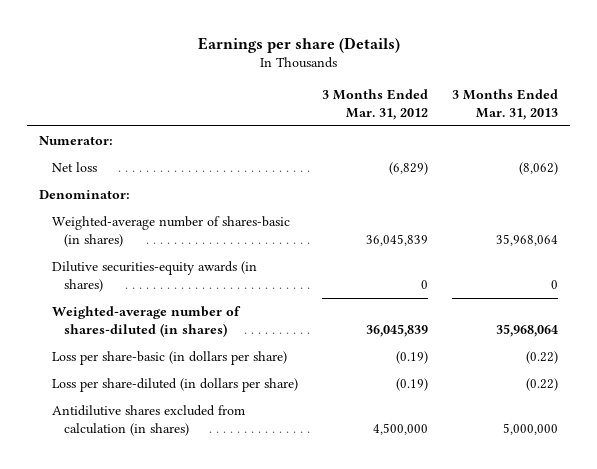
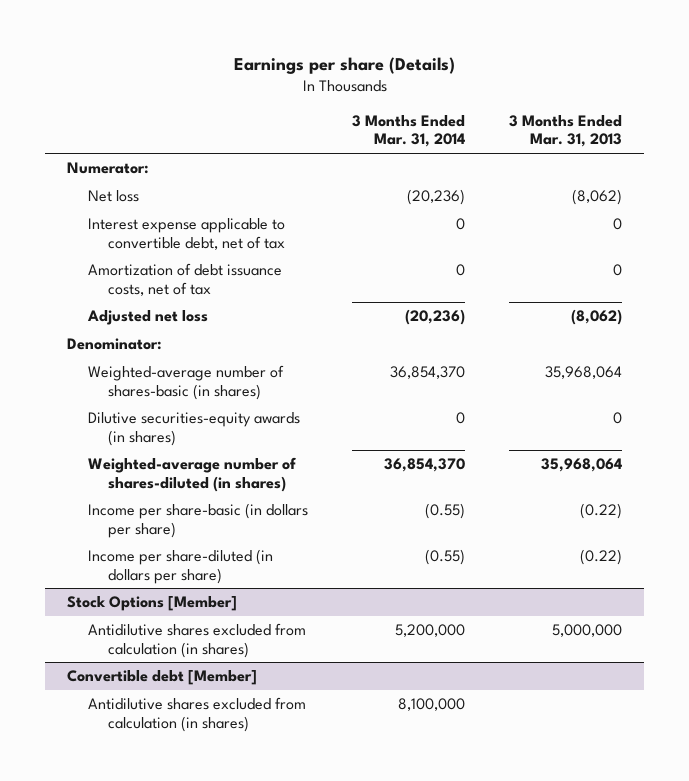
- | 3 Months Ended Mar. 31, 2012 | 3 Months Ended Mar. 31, 2013
+ | 3 Months Ended Mar. 31, 2014 | 3 Months Ended Mar. 31, 2013
+ Interest expense applicable to convertible debt, net of tax | 0 | 0
+ Amortization of debt issuance costs, net of tax | 0 | 0
+ Adjusted net loss | (20,236) | (8,062)
- Loss per share-basic (in dollars per share) | (0.19) | (0.22)
- Loss per share-diluted (in dollars per share) | (0.19) | (0.22)
+ Income per share-basic (in dollars per share) | (0.55) | (0.22)
+ Income per share-diluted (in dollars per share) | (0.55) | (0.22)
+ Stock Options [Member]
+ Convertible debt [Member]
+ Antidilutive shares excluded from calculation (in shares) | 8,100,000 |

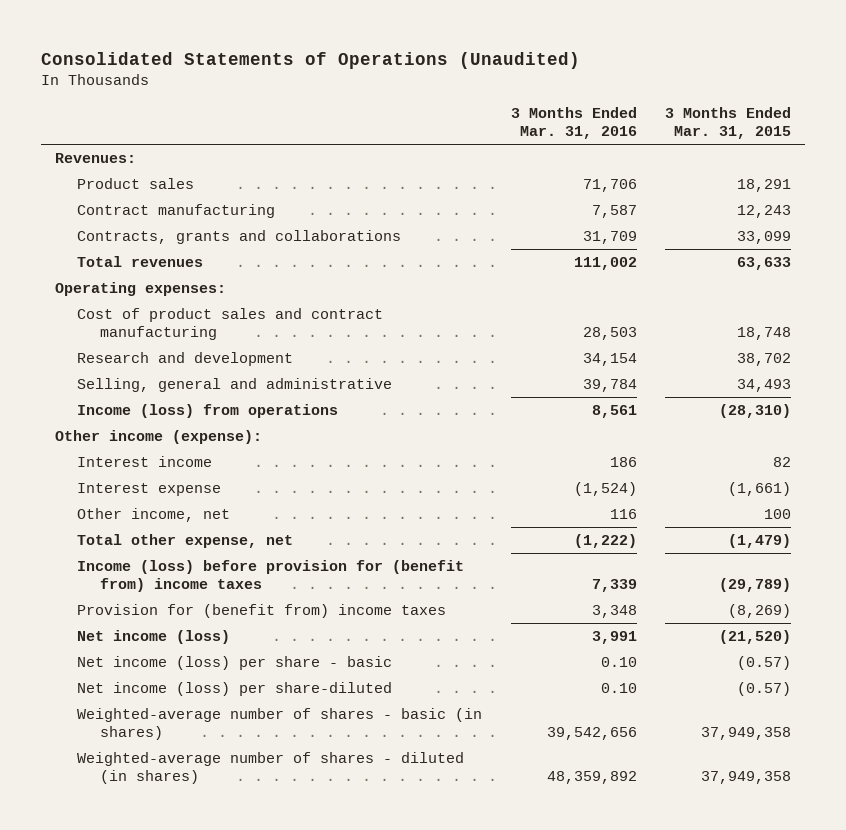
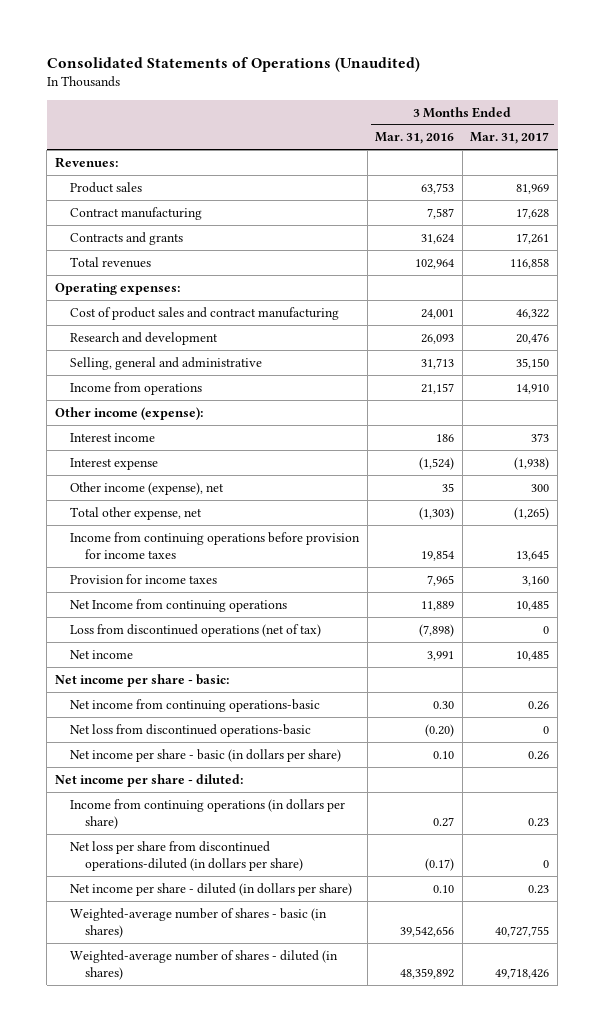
- | 3 Months Ended Mar. 31, 2016 | 3 Months Ended Mar. 31, 2015
+ | 3 Months Ended Mar. 31, 2016 | 3 Months Ended Mar. 31, 2017
- Product sales | 71,706 | 18,291
+ Product sales | 63,753 | 81,969
- Contracts, grants and collaborations | 31,709 | 33,099
- Total revenues | 111,002 | 63,633
+ Contracts and grants | 31,624 | 17,261
+ Total revenues | 102,964 | 116,858
- Cost of product sales and contract manufacturing | 28,503 | 18,748
- Research and development | 34,154 | 38,702
- Selling, general and administrative | 39,784 | 34,493
- Income (loss) from operations | 8,561 | (28,310)
+ Cost of product sales and contract manufacturing | 24,001 | 46,322
+ Research and development | 26,093 | 20,476
+ Selling, general and administrative | 31,713 | 35,150
+ Income from operations | 21,157 | 14,910
- Other income, net | 116 | 100
- Total other expense, net | (1,222) | (1,479)
- Income (loss) before provision for (benefit from) income taxes | 7,339 | (29,789)
- Provision for (benefit from) income taxes | 3,348 | (8,269)
- Net income (loss) | 3,991 | (21,520)
- Net income (loss) per share - basic | 0.10 | (0.57)
- Net income (loss) per share-diluted | 0.10 | (0.57)
+ Other income (expense), net | 35 | 300
+ Total other expense, net | (1,303) | (1,265)
+ Income from continuing operations before provision for income taxes | 19,854 | 13,645
+ Provision for income taxes | 7,965 | 3,160
+ Net Income from continuing operations | 11,889 | 10,485
+ Loss from discontinued operations (net of tax) | (7,898) | 0
+ Net income | 3,991 | 10,485
+ Net income per share - basic:
+ Net income from continuing operations-basic | 0.30 | 0.26
+ Net loss from discontinued operations-basic | (0.20) | 0
+ Net income per share - basic (in dollars per share) | 0.10 | 0.26
+ Net income per share - diluted:
+ Income from continuing operations (in dollars per share) | 0.27 | 0.23
+ Net loss per share from discontinued operations-diluted (in dollars per share) | (0.17) | 0
+ Net income per share - diluted (in dollars per share) | 0.10 | 0.23

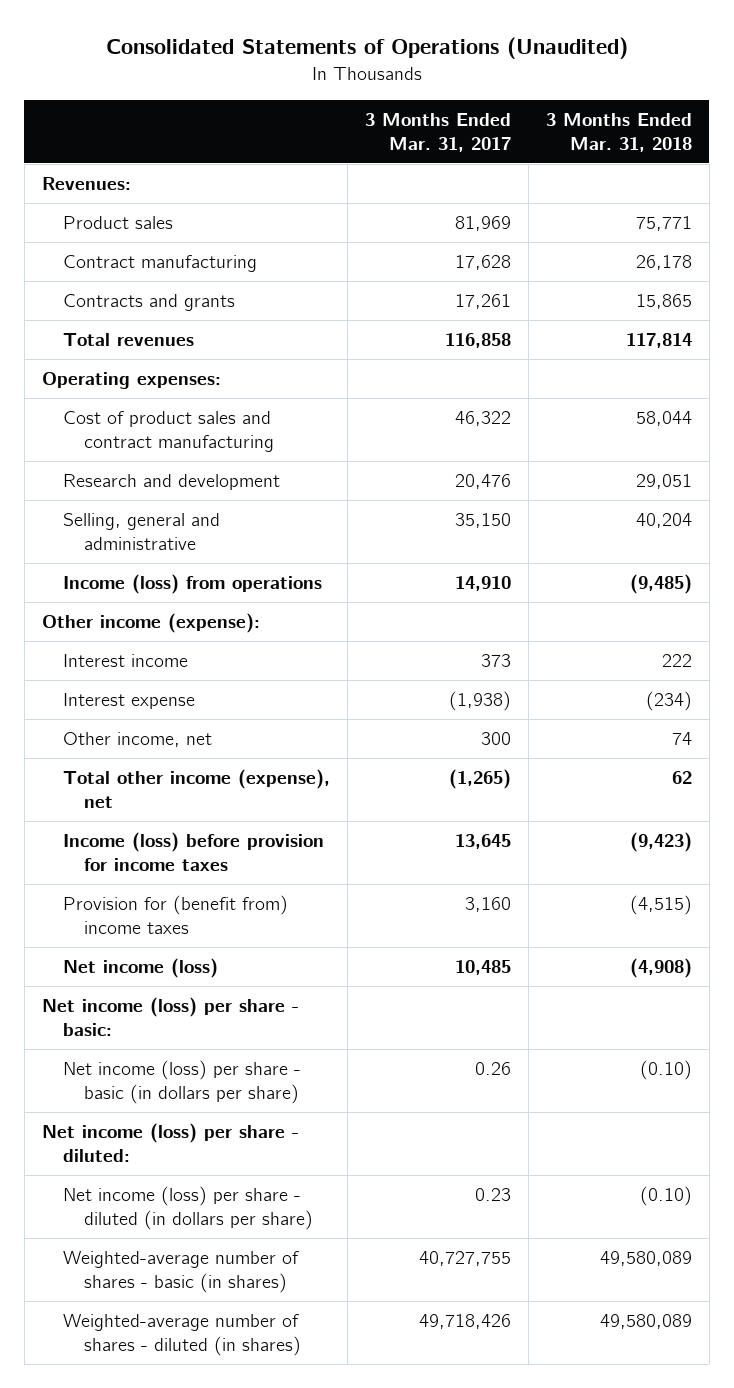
- | 3 Months Ended Mar. 31, 2016 | 3 Months Ended Mar. 31, 2017
+ | 3 Months Ended Mar. 31, 2017 | 3 Months Ended Mar. 31, 2018
- Income from operations | 21,157 | 14,910
+ Income (loss) from operations | 14,910 | (9,485)
- Other income (expense), net | 35 | 300
- Total other expense, net | (1,303) | (1,265)
- Income from continuing operations before provision for income taxes | 19,854 | 13,645
- Provision for income taxes | 7,965 | 3,160
- Net Income from continuing operations | 11,889 | 10,485
- Loss from discontinued operations (net of tax) | (7,898) | 0
- Net income | 3,991 | 10,485
- Net income per share - basic:
- Net income from continuing operations-basic | 0.30 | 0.26
- Net loss from discontinued operations-basic | (0.20) | 0
- Net income per share - basic (in dollars per share) | 0.10 | 0.26
- Net income per share - diluted:
- Income from continuing operations (in dollars per share) | 0.27 | 0.23
- Net loss per share from discontinued operations-diluted (in dollars per share) | (0.17) | 0
- Net income per share - diluted (in dollars per share) | 0.10 | 0.23
+ Other income, net | 300 | 74
+ Total other income (expense), net | (1,265) | 62
+ Income (loss) before provision for income taxes | 13,645 | (9,423)
+ Provision for (benefit from) income taxes | 3,160 | (4,515)
+ Net income (loss) | 10,485 | (4,908)
+ Net income (loss) per share - basic:
+ Net income (loss) per share - basic (in dollars per share) | 0.26 | (0.10)
+ Net income (loss) per share - diluted:
+ Net income (loss) per share - diluted (in dollars per share) | 0.23 | (0.10)

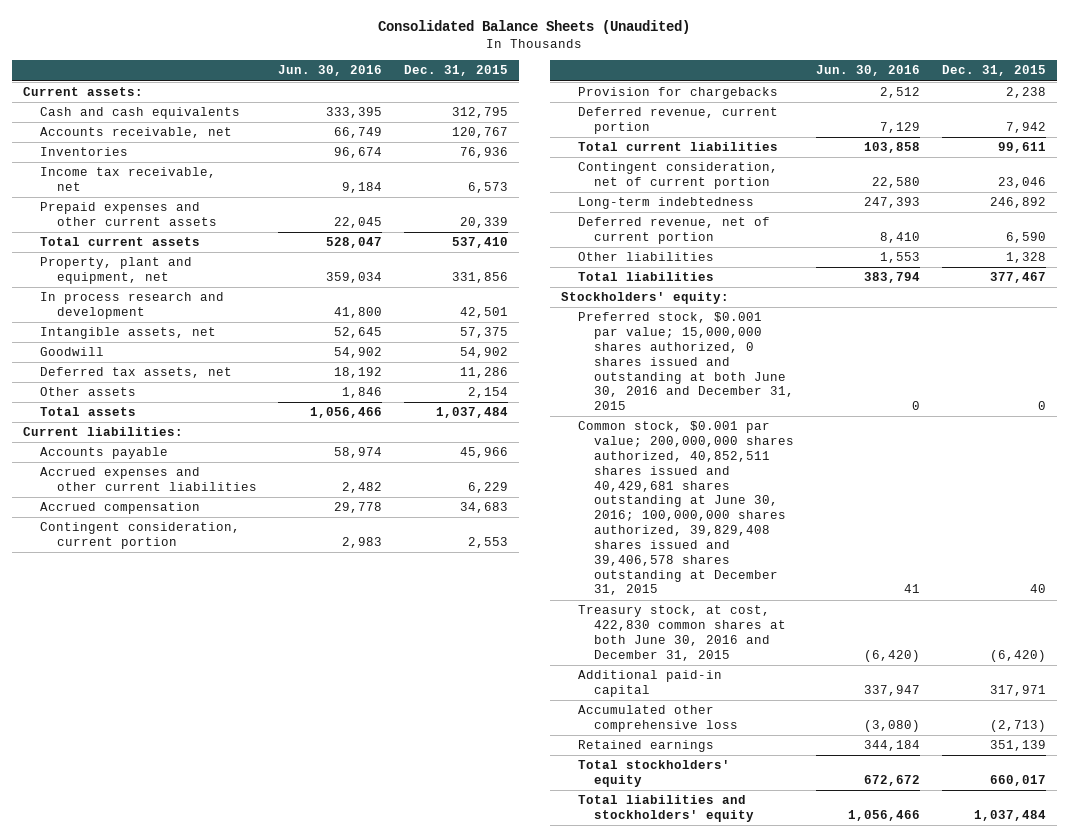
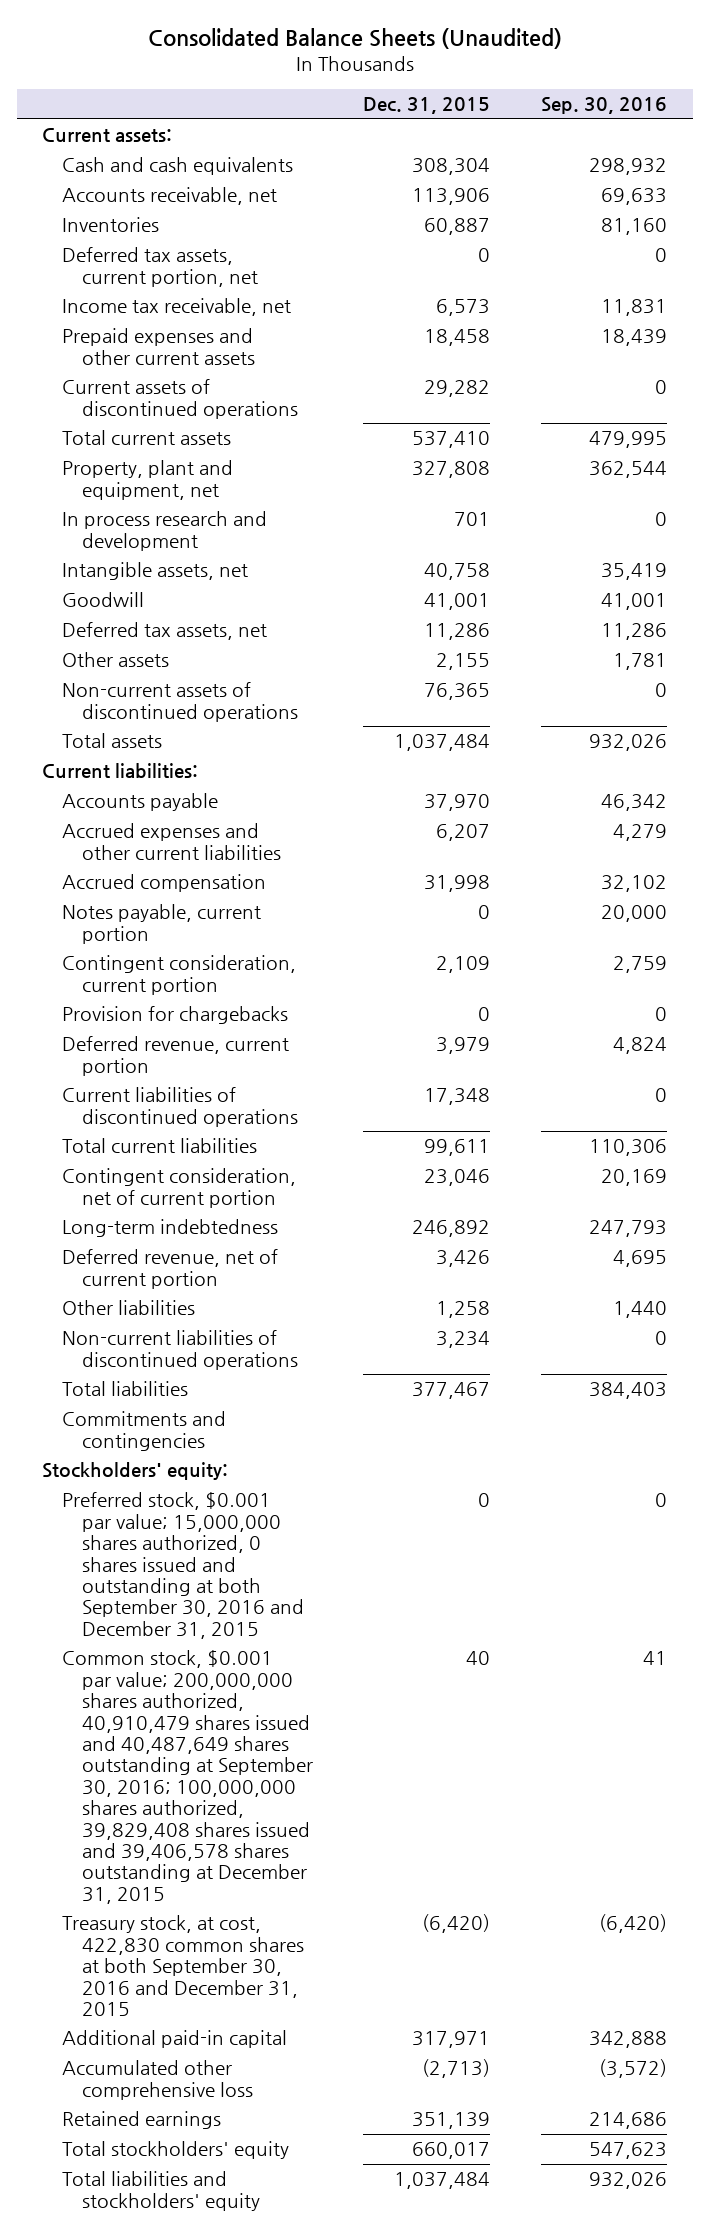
- | Jun. 30, 2016 | Dec. 31, 2015
+ | Dec. 31, 2015 | Sep. 30, 2016
- Cash and cash equivalents | 333,395 | 312,795
- Accounts receivable, net | 66,749 | 120,767
- Inventories | 96,674 | 76,936
+ Cash and cash equivalents | 308,304 | 298,932
+ Accounts receivable, net | 113,906 | 69,633
+ Inventories | 60,887 | 81,160
+ Deferred tax assets, current portion, net | 0 | 0
- Prepaid expenses and other current assets | 22,045 | 20,339
+ Prepaid expenses and other current assets | 18,458 | 18,439
+ Current assets of discontinued operations | 29,282 | 0
- Property, plant and equipment, net | 359,034 | 331,856
- In process research and development | 41,800 | 42,501
- Intangible assets, net | 52,645 | 57,375
- Goodwill | 54,902 | 54,902
+ Property, plant and equipment, net | 327,808 | 362,544
+ In process research and development | 701 | 0
+ Intangible assets, net | 40,758 | 35,419
+ Goodwill | 41,001 | 41,001
- Other assets | 1,846 | 2,154
+ Other assets | 2,155 | 1,781
+ Non-current assets of discontinued operations | 76,365 | 0
- Accounts payable | 58,974 | 45,966
- Accrued expenses and other current liabilities | 2,482 | 6,229
- Accrued compensation | 29,778 | 34,683
- Contingent consideration, current portion | 2,983 | 2,553
- Provision for chargebacks | 2,512 | 2,238
- Deferred revenue, current portion | 7,129 | 7,942
+ Accounts payable | 37,970 | 46,342
+ Accrued expenses and other current liabilities | 6,207 | 4,279
+ Accrued compensation | 31,998 | 32,102
+ Notes payable, current portion | 0 | 20,000
+ Contingent consideration, current portion | 2,109 | 2,759
+ Provision for chargebacks | 0 | 0
+ Deferred revenue, current portion | 3,979 | 4,824
+ Current liabilities of discontinued operations | 17,348 | 0
- Deferred revenue, net of current portion | 8,410 | 6,590
- Other liabilities | 1,553 | 1,328
+ Deferred revenue, net of current portion | 3,426 | 4,695
+ Other liabilities | 1,258 | 1,440
+ Non-current liabilities of discontinued operations | 3,234 | 0
+ Commitments and contingencies
- Preferred stock, $0.001 par value; 15,000,000 shares authorized, 0 shares issued and outstanding at both June 30, 2016 and December 31, 2015 | 0 | 0
- Common stock, $0.001 par value; 200,000,000 shares authorized, 40,852,511 shares issued and 40,429,681 shares outstanding at June 30, 2016; 100,000,000 shares authorized, 39,829,408 shares issued and 39,406,578 shares outstanding at December 31, 2015 | 41 | 40
- Treasury stock, at cost, 422,830 common shares at both June 30, 2016 and December 31, 2015 | (6,420) | (6,420)
+ Preferred stock, $0.001 par value; 15,000,000 shares authorized, 0 shares issued and outstanding at both September 30, 2016 and December 31, 2015 | 0 | 0
+ Common stock, $0.001 par value; 200,000,000 shares authorized, 40,910,479 shares issued and 40,487,649 shares outstanding at September 30, 2016; 100,000,000 shares authorized, 39,829,408 shares issued and 39,406,578 shares outstanding at December 31, 2015 | 40 | 41
+ Treasury stock, at cost, 422,830 common shares at both September 30, 2016 and December 31, 2015 | (6,420) | (6,420)

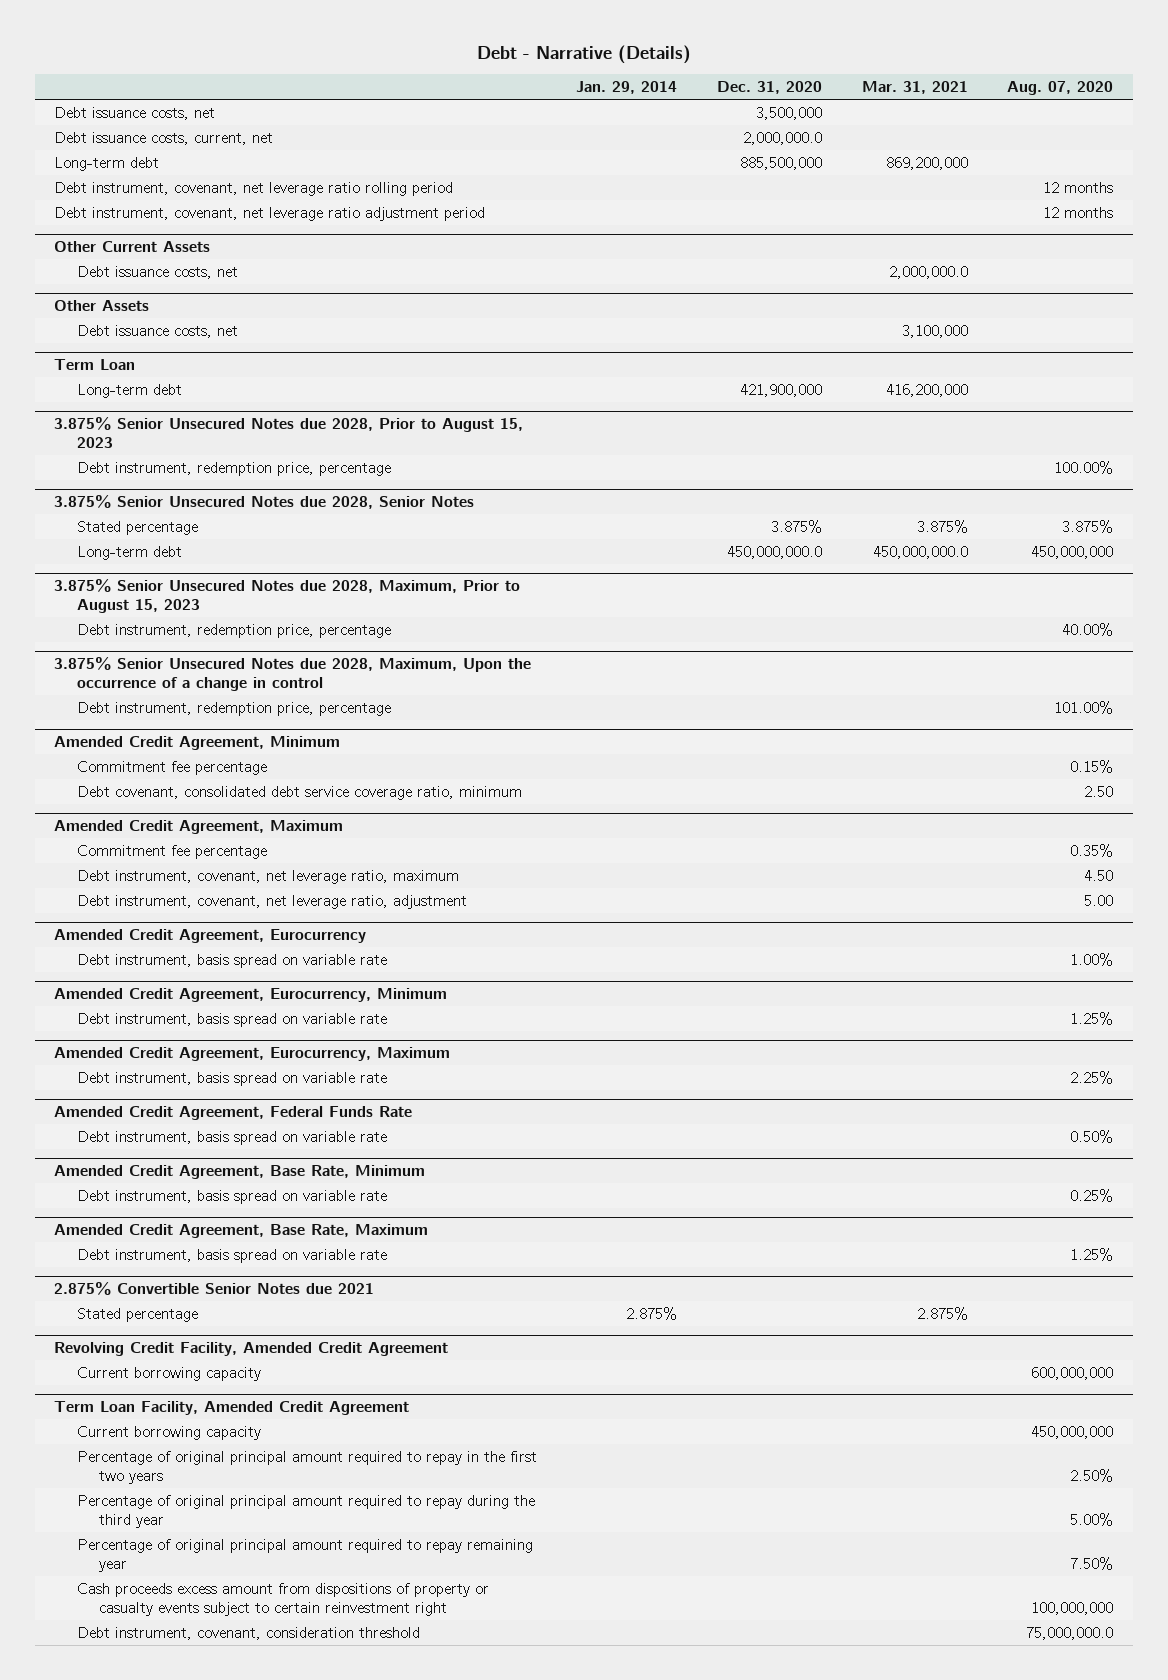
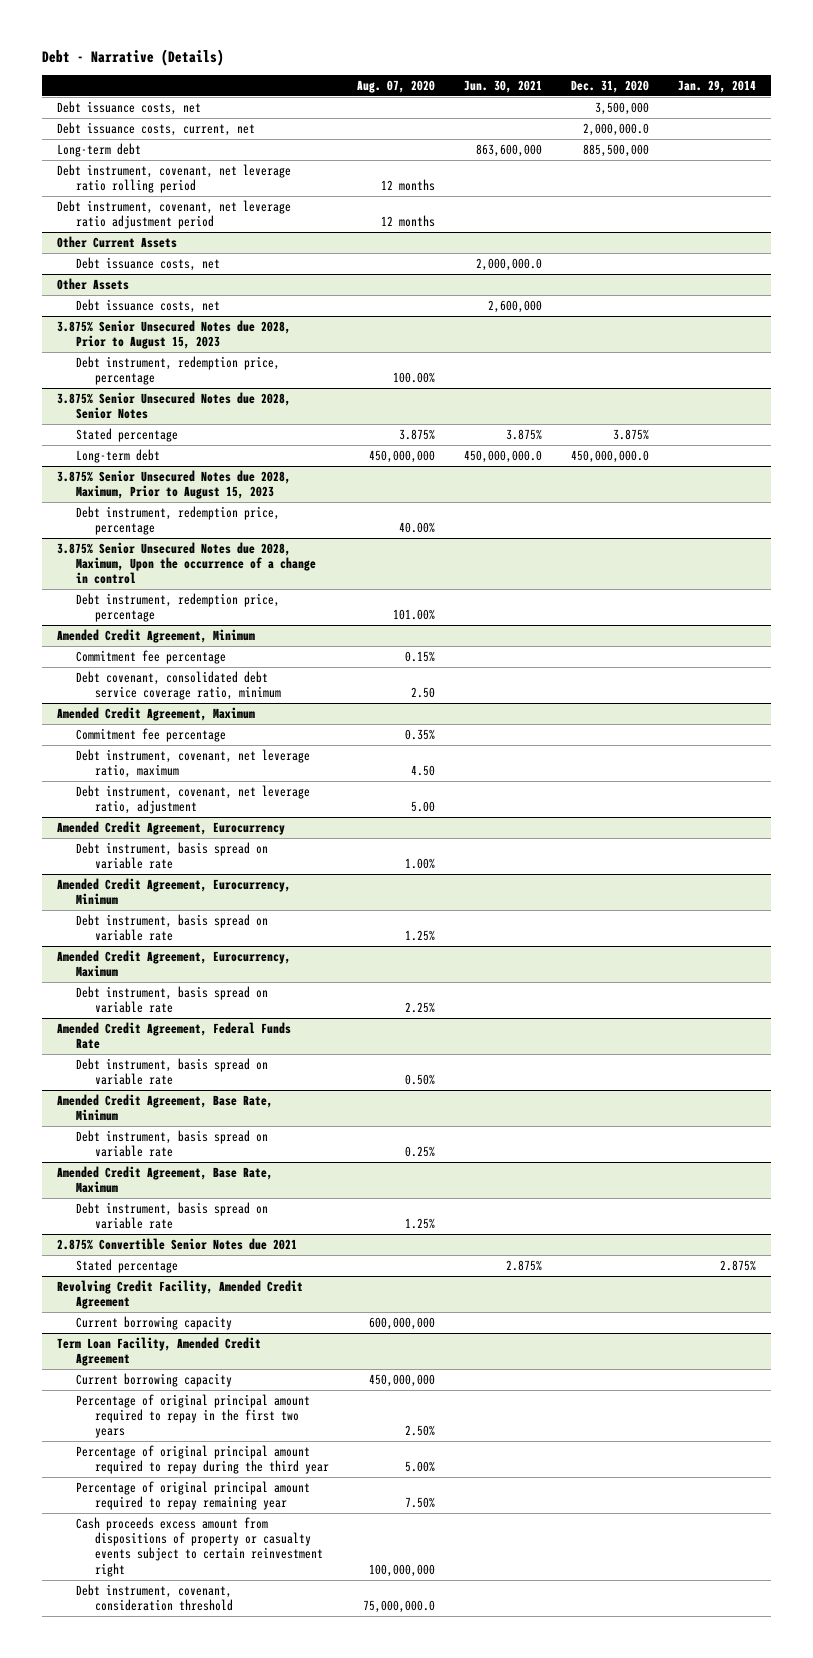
- | Jan. 29, 2014 | Dec. 31, 2020 | Mar. 31, 2021 | Aug. 07, 2020
+ | Aug. 07, 2020 | Jun. 30, 2021 | Dec. 31, 2020 | Jan. 29, 2014
- Term Loan
- Long-term debt | | 421,900,000 | 416,200,000 |

